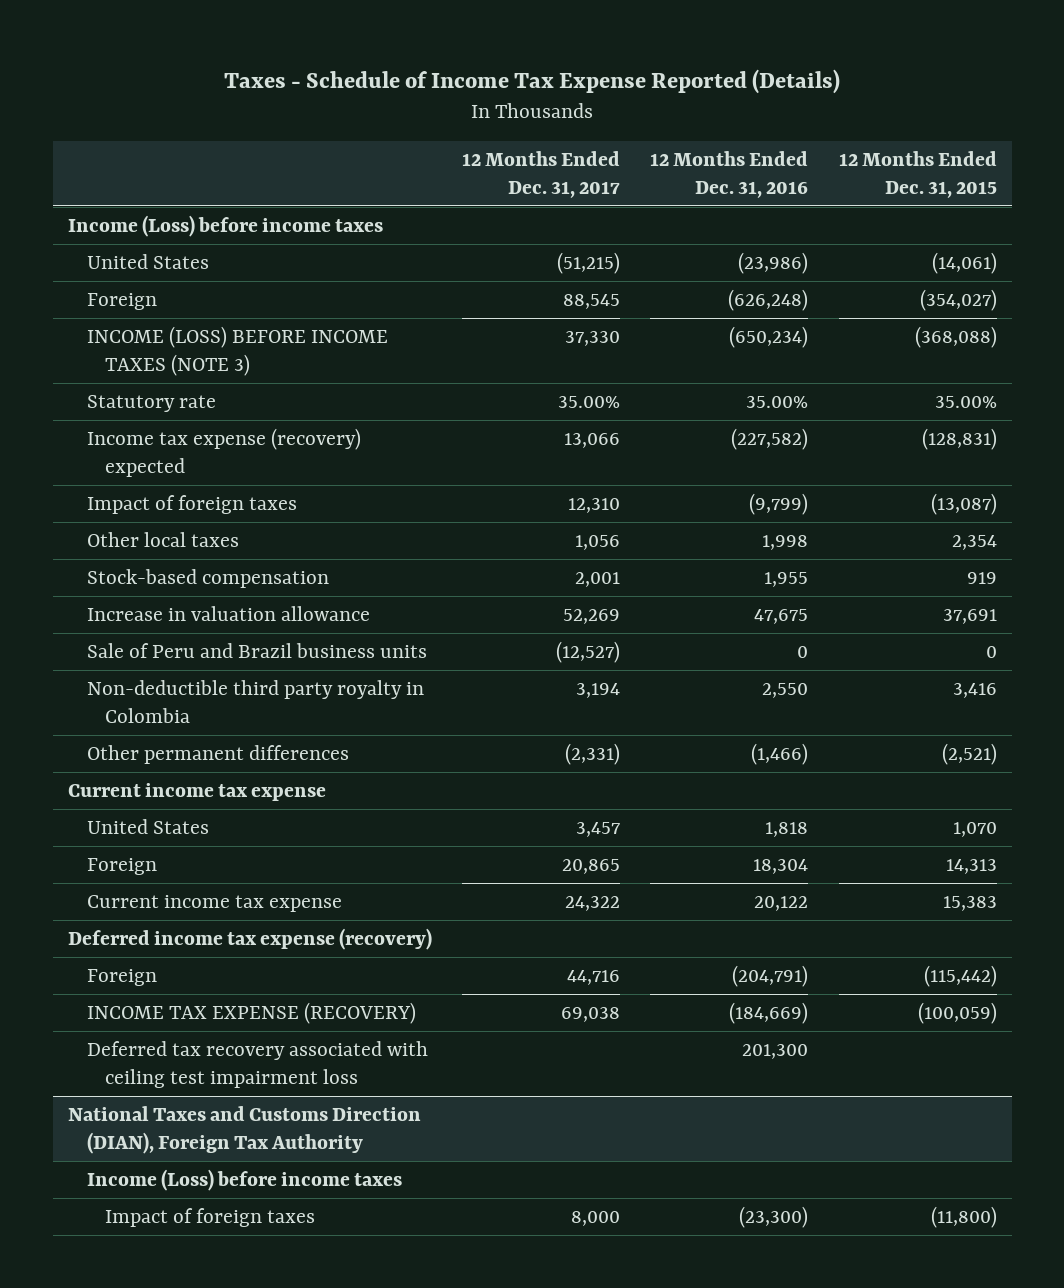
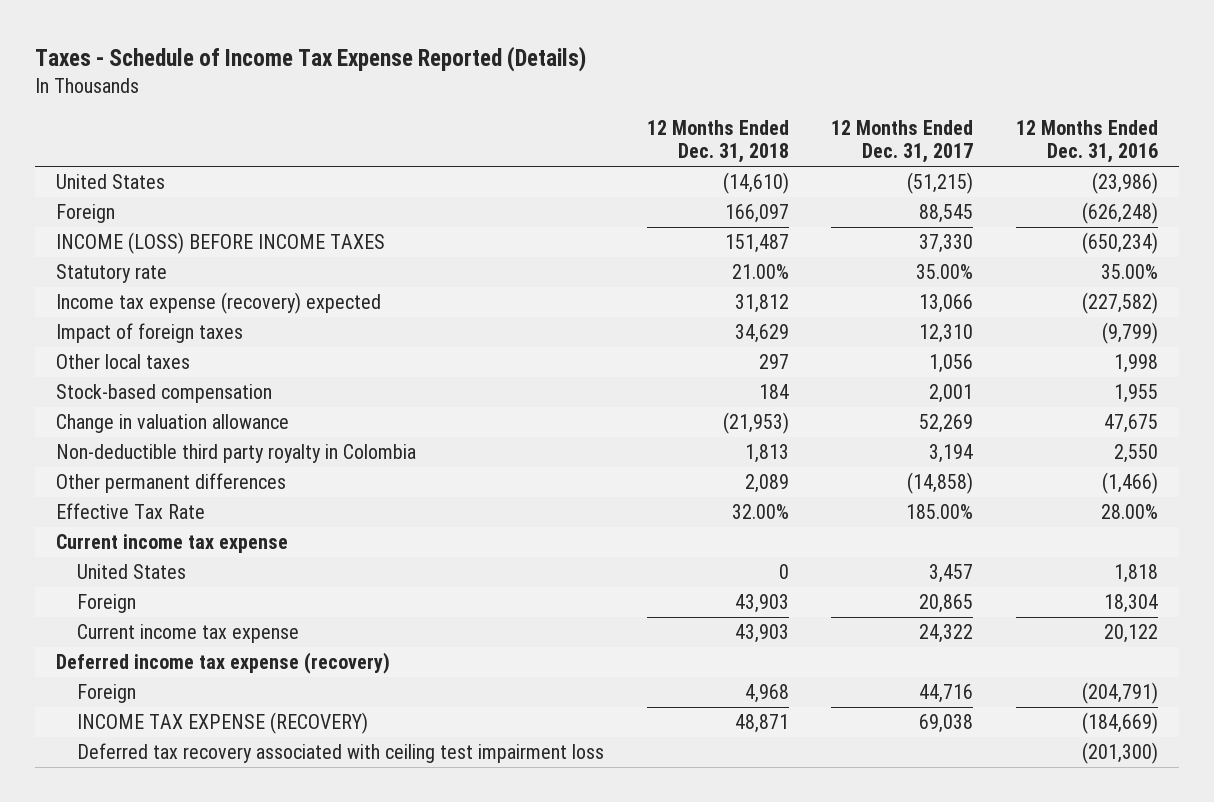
- | 12 Months Ended Dec. 31, 2017 | 12 Months Ended Dec. 31, 2016 | 12 Months Ended Dec. 31, 2015
+ | 12 Months Ended Dec. 31, 2018 | 12 Months Ended Dec. 31, 2017 | 12 Months Ended Dec. 31, 2016
- Income (Loss) before income taxes
- INCOME (LOSS) BEFORE INCOME TAXES (NOTE 3) | 37,330 | (650,234) | (368,088)
+ INCOME (LOSS) BEFORE INCOME TAXES | 151,487 | 37,330 | (650,234)
- Increase in valuation allowance | 52,269 | 47,675 | 37,691
- Sale of Peru and Brazil business units | (12,527) | 0 | 0
+ Change in valuation allowance | (21,953) | 52,269 | 47,675
- Other permanent differences | (2,331) | (1,466) | (2,521)
+ Other permanent differences | 2,089 | (14,858) | (1,466)
+ Effective Tax Rate | 32.00% | 185.00% | 28.00%
- Deferred tax recovery associated with ceiling test impairment loss | | 201,300 |
- National Taxes and Customs Direction (DIAN), Foreign Tax Authority
- Income (Loss) before income taxes
- Impact of foreign taxes | 8,000 | (23,300) | (11,800)
+ Deferred tax recovery associated with ceiling test impairment loss | | | (201,300)

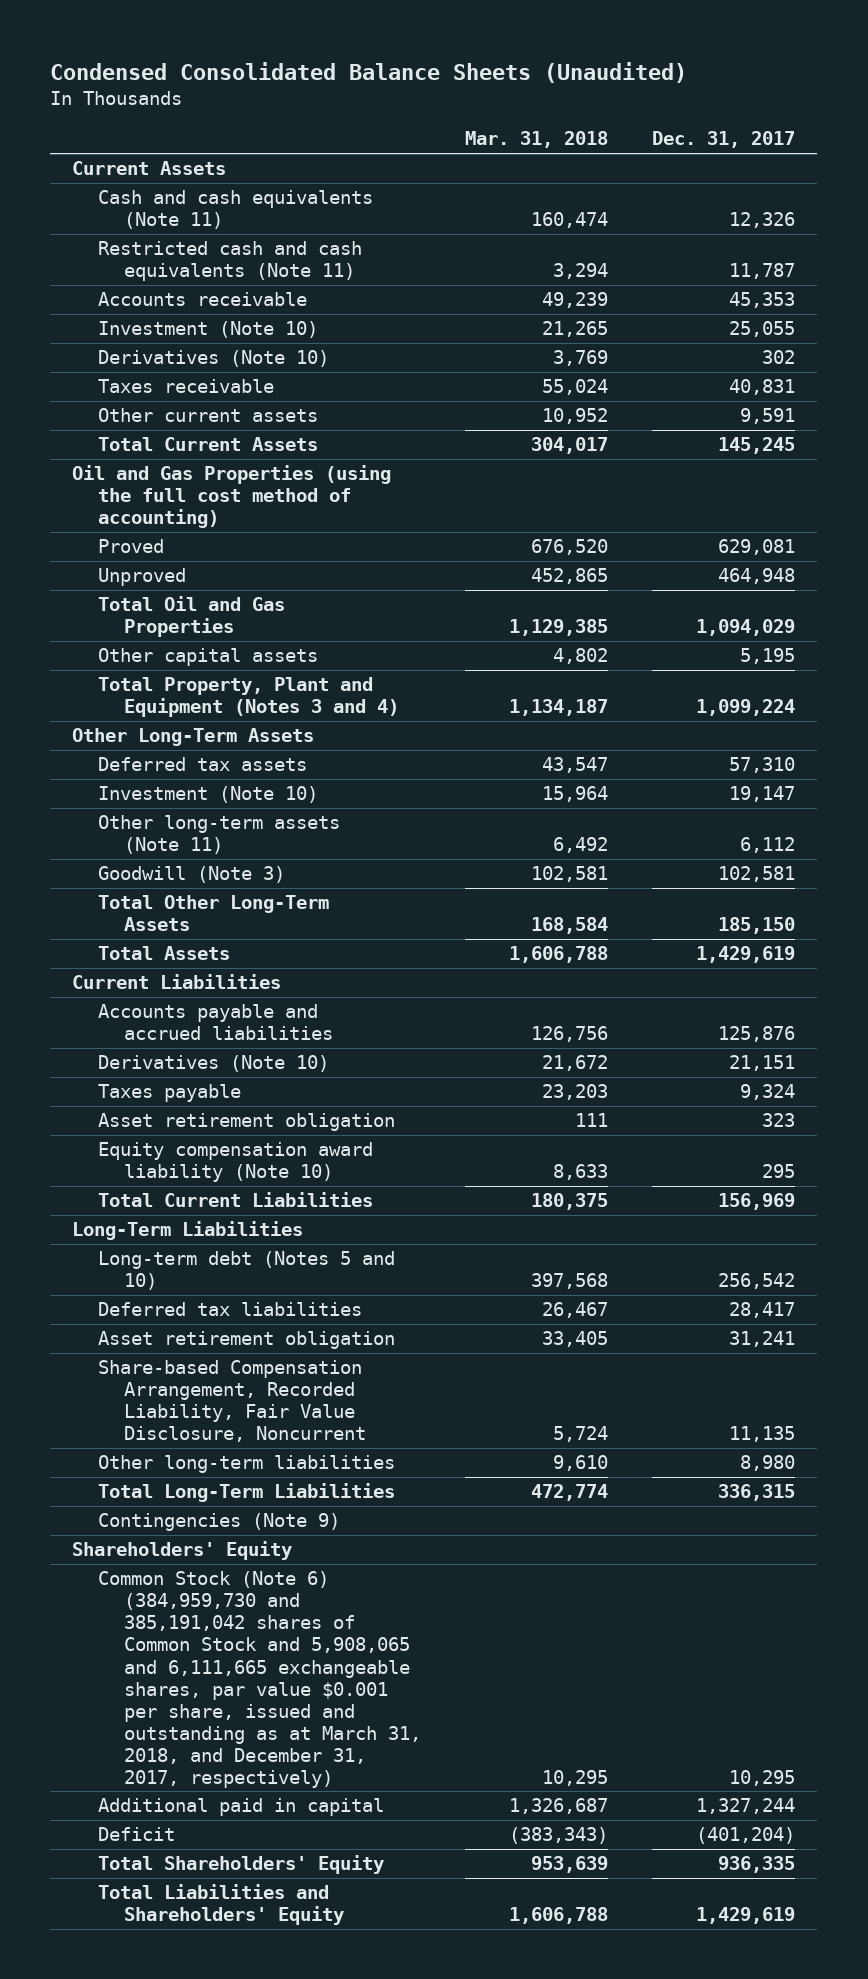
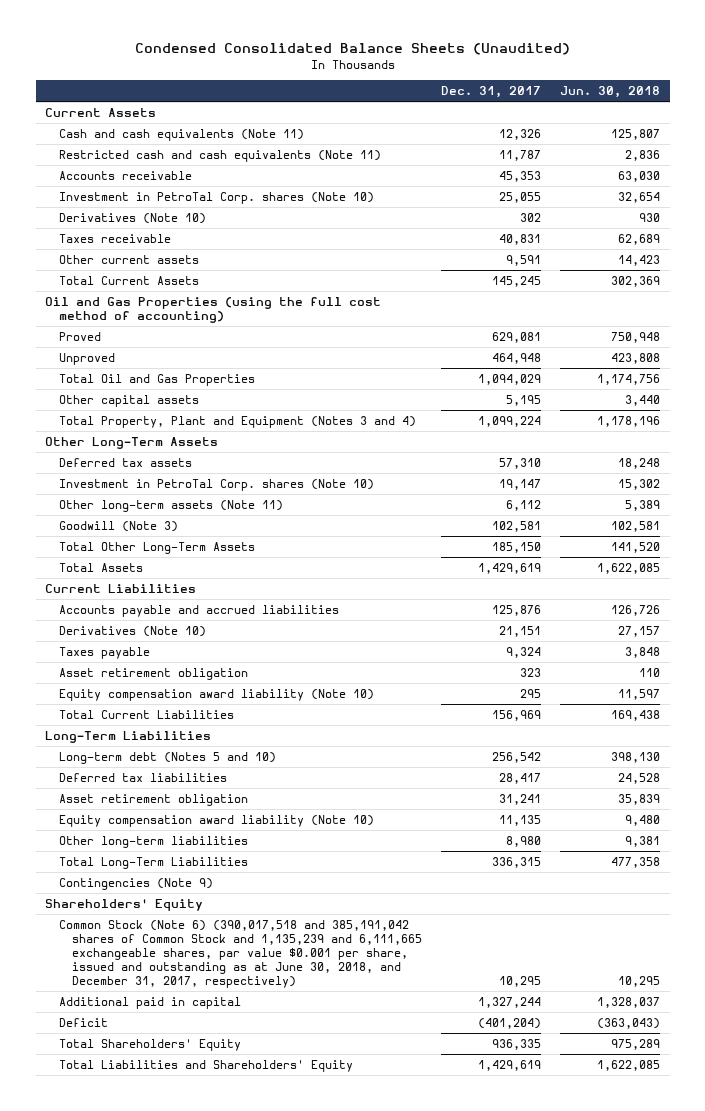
- | Mar. 31, 2018 | Dec. 31, 2017
+ | Dec. 31, 2017 | Jun. 30, 2018
- Investment (Note 10) | 21,265 | 25,055
+ Investment in PetroTal Corp. shares (Note 10) | 25,055 | 32,654
- Investment (Note 10) | 15,964 | 19,147
+ Investment in PetroTal Corp. shares (Note 10) | 19,147 | 15,302
- Share-based Compensation Arrangement, Recorded Liability, Fair Value Disclosure, Noncurrent | 5,724 | 11,135
+ Equity compensation award liability (Note 10) | 11,135 | 9,480
- Common Stock (Note 6) (384,959,730 and 385,191,042 shares of Common Stock and 5,908,065 and 6,111,665 exchangeable shares, par value $0.001 per share, issued and outstanding as at March 31, 2018, and December 31, 2017, respectively) | 10,295 | 10,295
+ Common Stock (Note 6) (390,017,518 and 385,191,042 shares of Common Stock and 1,135,239 and 6,111,665 exchangeable shares, par value $0.001 per share, issued and outstanding as at June 30, 2018, and December 31, 2017, respectively) | 10,295 | 10,295

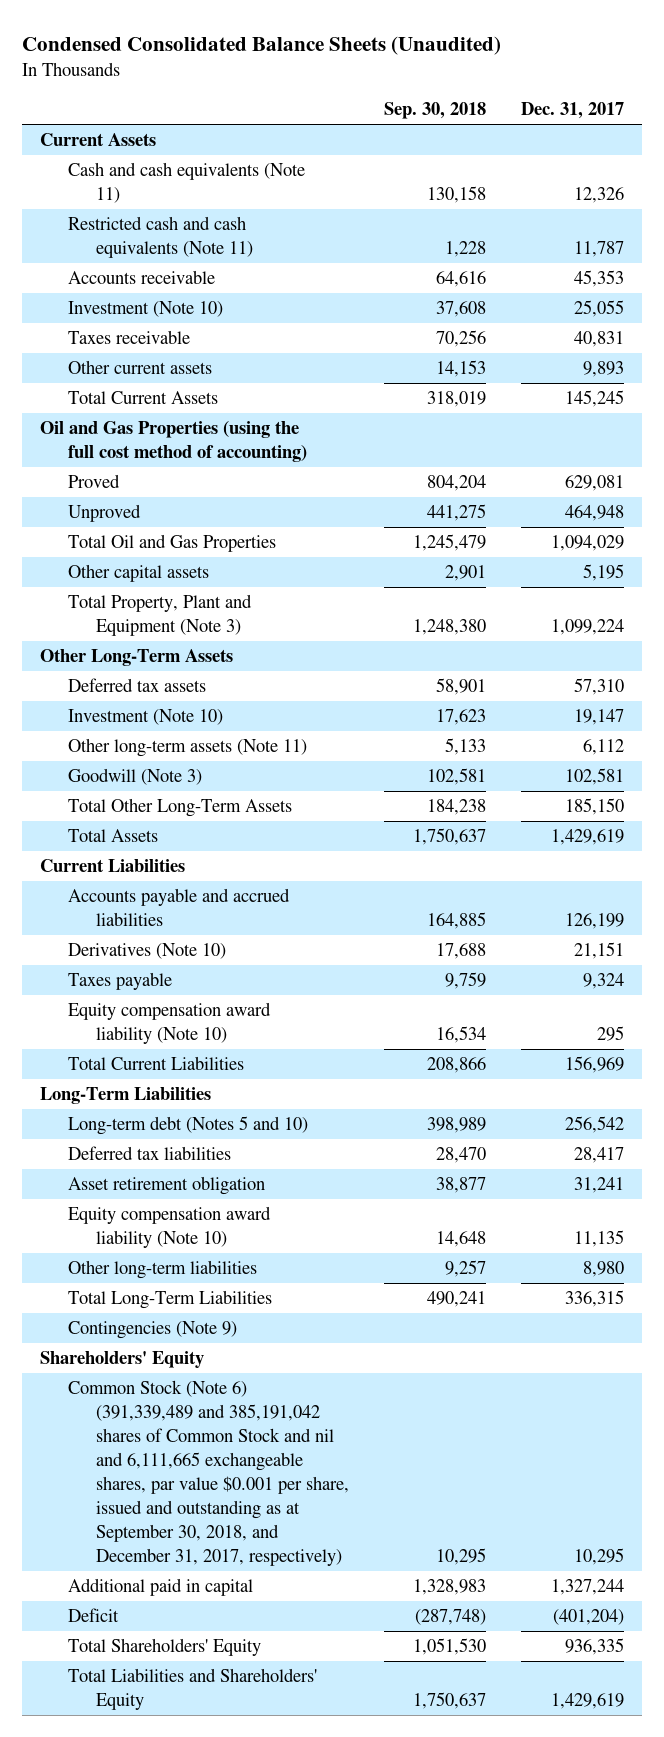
- | Dec. 31, 2017 | Jun. 30, 2018
+ | Sep. 30, 2018 | Dec. 31, 2017
- Investment in PetroTal Corp. shares (Note 10) | 25,055 | 32,654
- Derivatives (Note 10) | 302 | 930
+ Investment (Note 10) | 37,608 | 25,055
- Other current assets | 9,591 | 14,423
+ Other current assets | 14,153 | 9,893
- Total Property, Plant and Equipment (Notes 3 and 4) | 1,099,224 | 1,178,196
+ Total Property, Plant and Equipment (Note 3) | 1,248,380 | 1,099,224
- Investment in PetroTal Corp. shares (Note 10) | 19,147 | 15,302
+ Investment (Note 10) | 17,623 | 19,147
- Accounts payable and accrued liabilities | 125,876 | 126,726
+ Accounts payable and accrued liabilities | 164,885 | 126,199
- Asset retirement obligation | 323 | 110
- Common Stock (Note 6) (390,017,518 and 385,191,042 shares of Common Stock and 1,135,239 and 6,111,665 exchangeable shares, par value $0.001 per share, issued and outstanding as at June 30, 2018, and December 31, 2017, respectively) | 10,295 | 10,295
+ Common Stock (Note 6) (391,339,489 and 385,191,042 shares of Common Stock and nil and 6,111,665 exchangeable shares, par value $0.001 per share, issued and outstanding as at September 30, 2018, and December 31, 2017, respectively) | 10,295 | 10,295

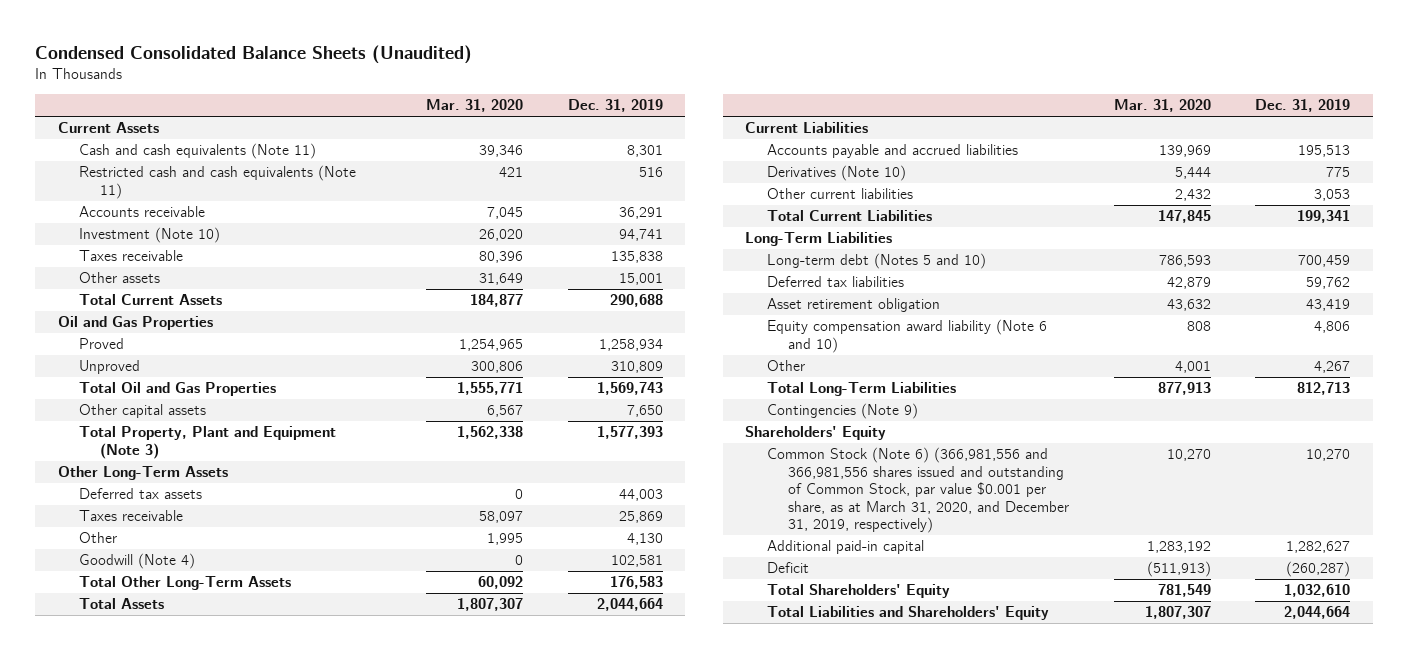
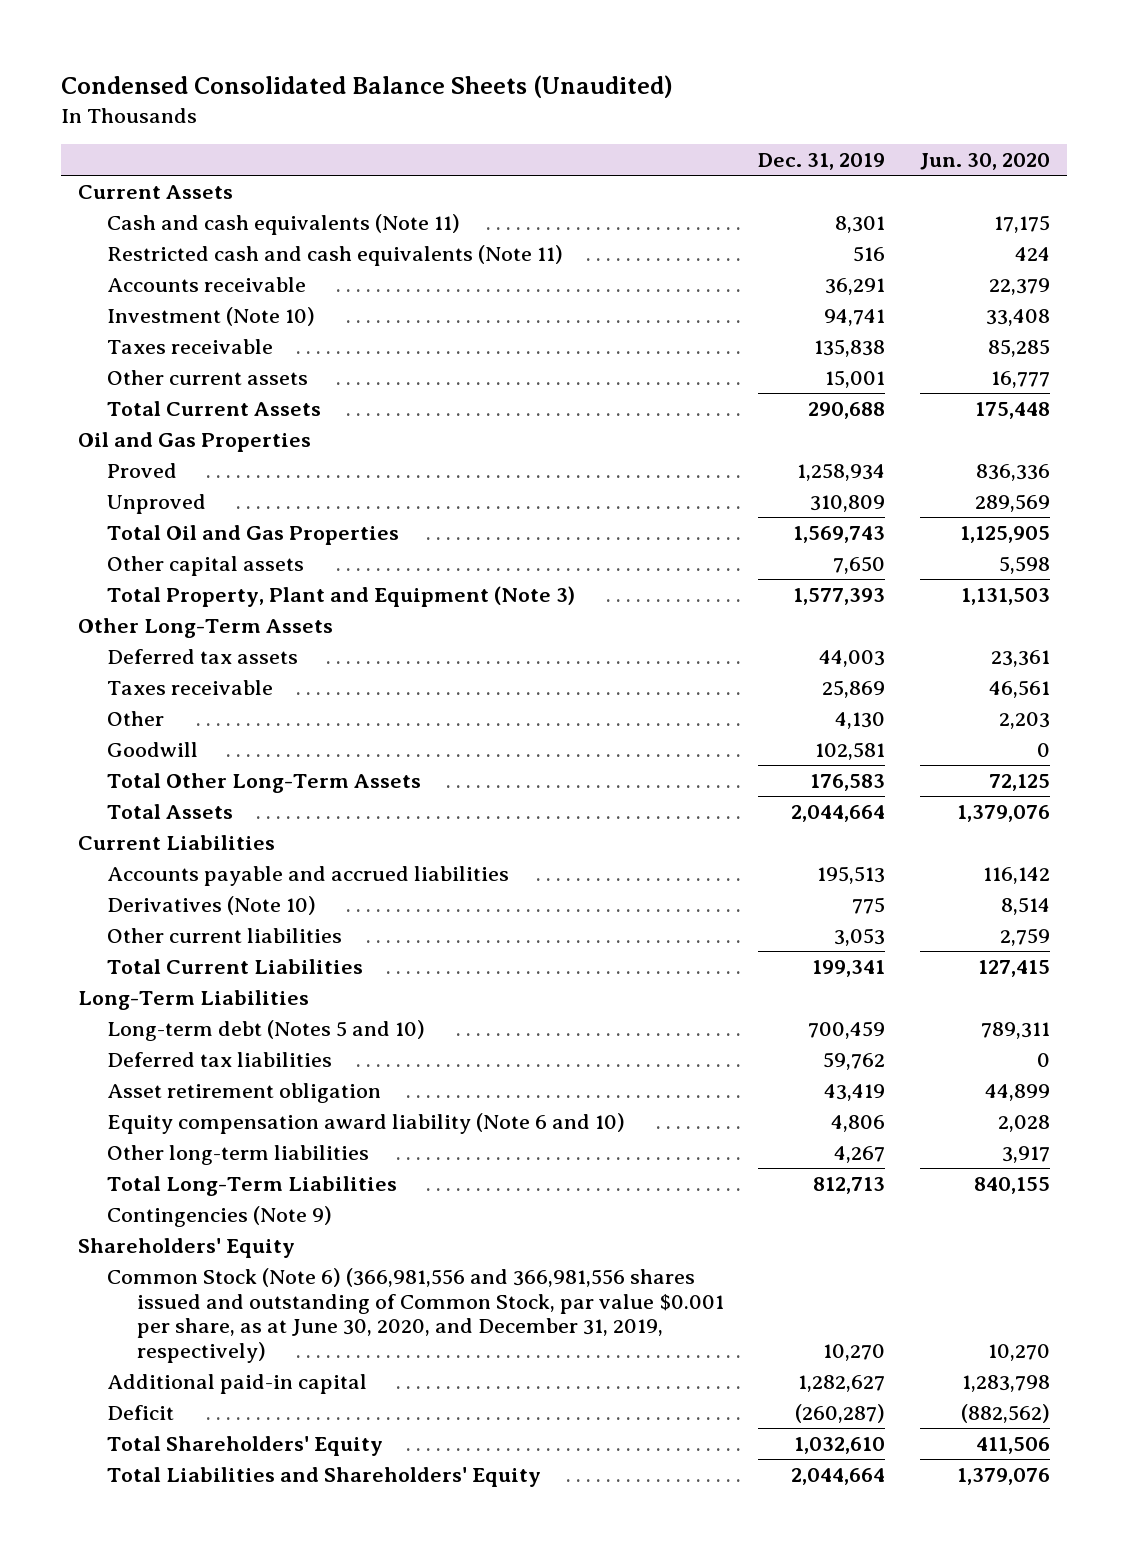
- | Mar. 31, 2020 | Dec. 31, 2019
+ | Dec. 31, 2019 | Jun. 30, 2020
- Other assets | 31,649 | 15,001
+ Other current assets | 15,001 | 16,777
- Goodwill (Note 4) | 0 | 102,581
+ Goodwill | 102,581 | 0
- Other | 4,001 | 4,267
+ Other long-term liabilities | 4,267 | 3,917
- Common Stock (Note 6) (366,981,556 and 366,981,556 shares issued and outstanding of Common Stock, par value $0.001 per share, as at March 31, 2020, and December 31, 2019, respectively) | 10,270 | 10,270
+ Common Stock (Note 6) (366,981,556 and 366,981,556 shares issued and outstanding of Common Stock, par value $0.001 per share, as at June 30, 2020, and December 31, 2019, respectively) | 10,270 | 10,270

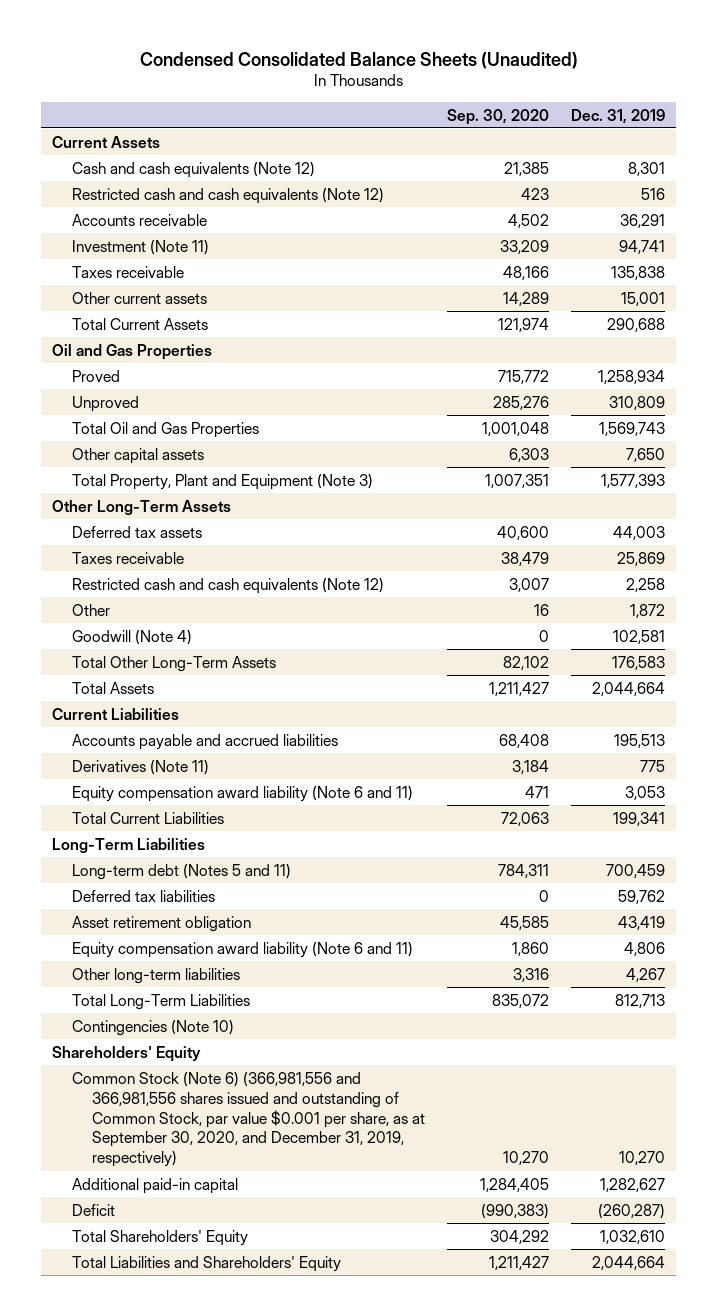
- | Dec. 31, 2019 | Jun. 30, 2020
+ | Sep. 30, 2020 | Dec. 31, 2019
- Cash and cash equivalents (Note 11) | 8,301 | 17,175
- Restricted cash and cash equivalents (Note 11) | 516 | 424
+ Cash and cash equivalents (Note 12) | 21,385 | 8,301
+ Restricted cash and cash equivalents (Note 12) | 423 | 516
- Investment (Note 10) | 94,741 | 33,408
+ Investment (Note 11) | 33,209 | 94,741
- Other | 4,130 | 2,203
- Goodwill | 102,581 | 0
+ Restricted cash and cash equivalents (Note 12) | 3,007 | 2,258
+ Other | 16 | 1,872
+ Goodwill (Note 4) | 0 | 102,581
- Derivatives (Note 10) | 775 | 8,514
- Other current liabilities | 3,053 | 2,759
+ Derivatives (Note 11) | 3,184 | 775
+ Equity compensation award liability (Note 6 and 11) | 471 | 3,053
- Long-term debt (Notes 5 and 10) | 700,459 | 789,311
+ Long-term debt (Notes 5 and 11) | 784,311 | 700,459
- Equity compensation award liability (Note 6 and 10) | 4,806 | 2,028
+ Equity compensation award liability (Note 6 and 11) | 1,860 | 4,806
- Contingencies (Note 9)
+ Contingencies (Note 10)
- Common Stock (Note 6) (366,981,556 and 366,981,556 shares issued and outstanding of Common Stock, par value $0.001 per share, as at June 30, 2020, and December 31, 2019, respectively) | 10,270 | 10,270
+ Common Stock (Note 6) (366,981,556 and 366,981,556 shares issued and outstanding of Common Stock, par value $0.001 per share, as at September 30, 2020, and December 31, 2019, respectively) | 10,270 | 10,270

